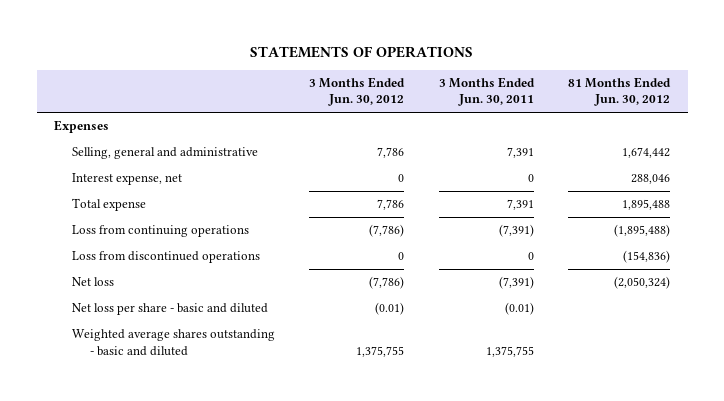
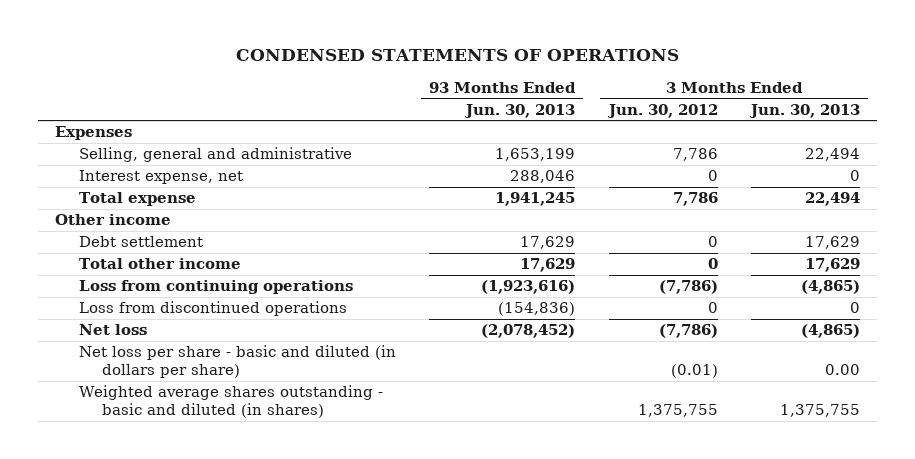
- STATEMENTS OF OPERATIONS
+ CONDENSED STATEMENTS OF OPERATIONS
- | 3 Months Ended Jun. 30, 2012 | 3 Months Ended Jun. 30, 2011 | 81 Months Ended Jun. 30, 2012
+ | 93 Months Ended Jun. 30, 2013 | 3 Months Ended Jun. 30, 2012 | 3 Months Ended Jun. 30, 2013
+ Other income
+ Debt settlement | 17,629 | 0 | 17,629
+ Total other income | 17,629 | 0 | 17,629
- Net loss per share - basic and diluted | (0.01) | (0.01) |
- Weighted average shares outstanding - basic and diluted | 1,375,755 | 1,375,755 |
+ Net loss per share - basic and diluted (in dollars per share) | | (0.01) | 0.00
+ Weighted average shares outstanding - basic and diluted (in shares) | | 1,375,755 | 1,375,755

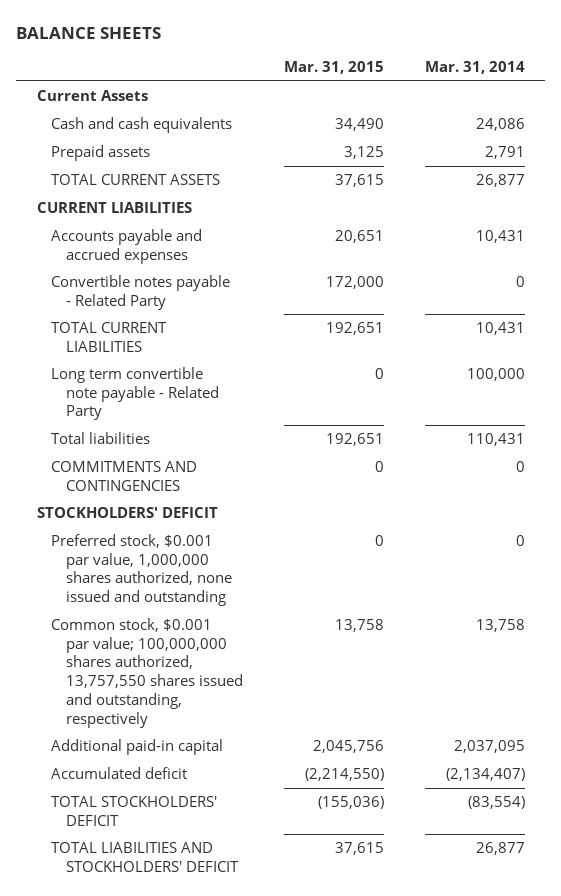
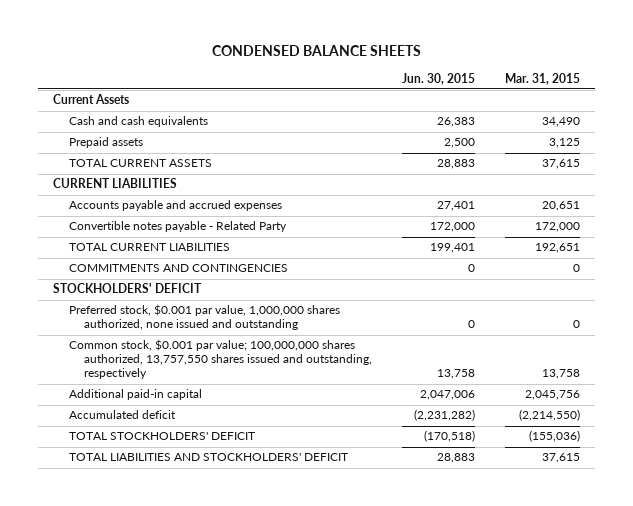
- BALANCE SHEETS
+ CONDENSED BALANCE SHEETS
- | Mar. 31, 2015 | Mar. 31, 2014
+ | Jun. 30, 2015 | Mar. 31, 2015
- Long term convertible note payable - Related Party | 0 | 100,000
- Total liabilities | 192,651 | 110,431

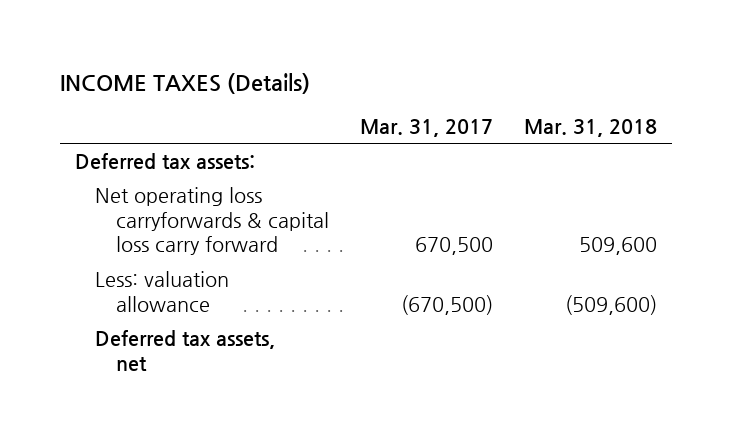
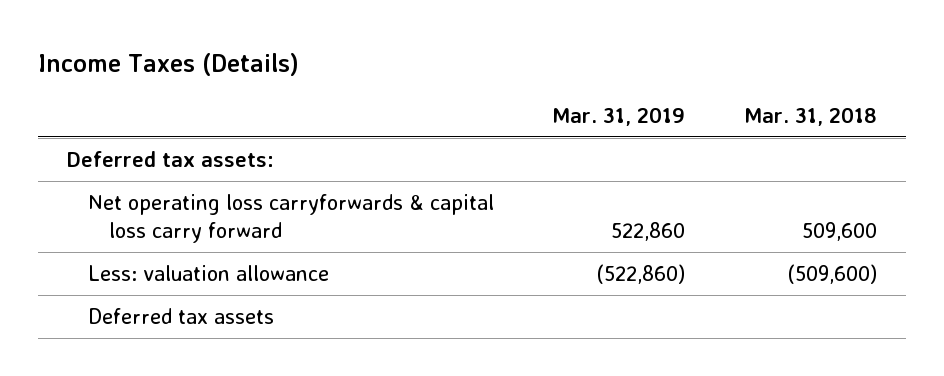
- INCOME TAXES (Details)
+ Income Taxes (Details)
- | Mar. 31, 2017 | Mar. 31, 2018
+ | Mar. 31, 2019 | Mar. 31, 2018
- Deferred tax assets, net
+ Deferred tax assets

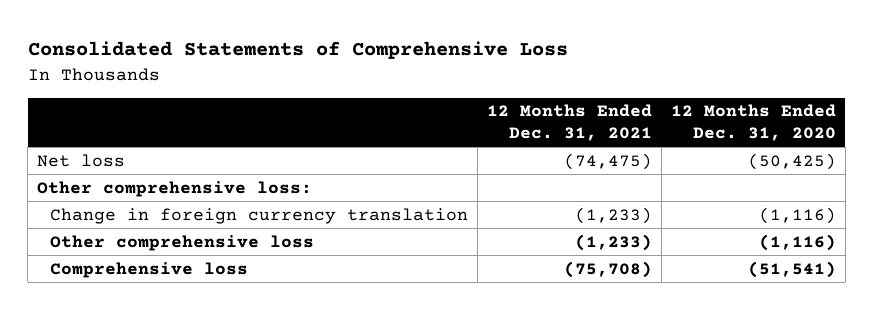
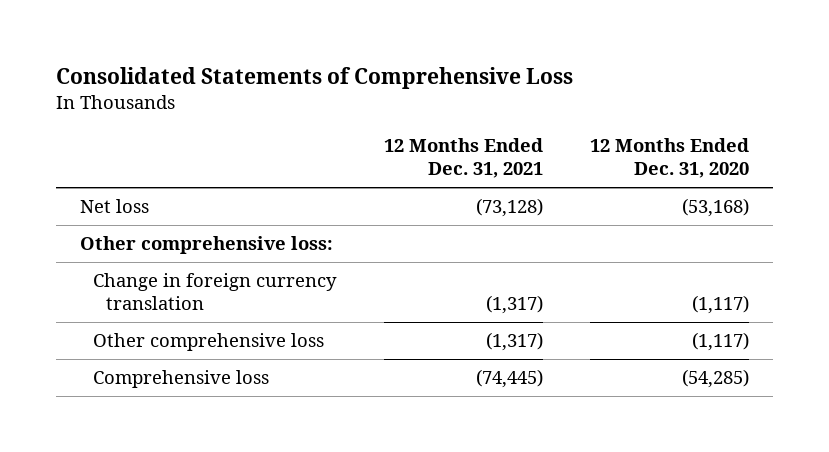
- Net loss | (74,475) | (50,425)
+ Net loss | (73,128) | (53,168)
- Change in foreign currency translation | (1,233) | (1,116)
- Other comprehensive loss | (1,233) | (1,116)
- Comprehensive loss | (75,708) | (51,541)
+ Change in foreign currency translation | (1,317) | (1,117)
+ Other comprehensive loss | (1,317) | (1,117)
+ Comprehensive loss | (74,445) | (54,285)

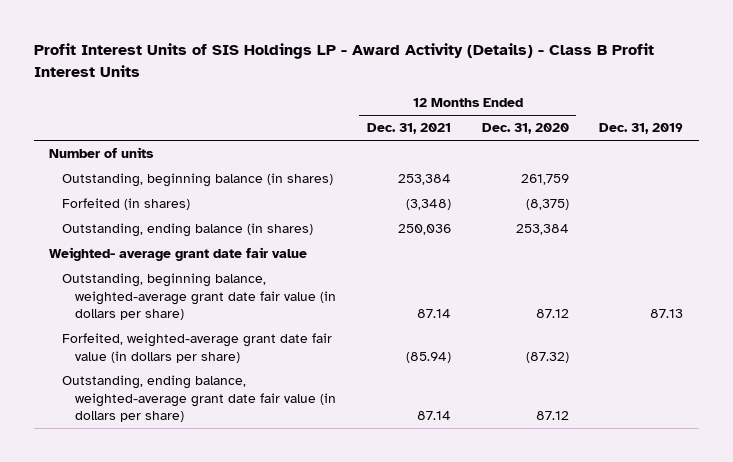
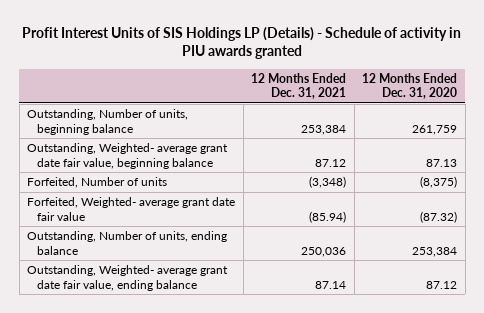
- Profit Interest Units of SIS Holdings LP - Award Activity (Details) - Class B Profit Interest Units
+ Profit Interest Units of SIS Holdings LP (Details) - Schedule of activity in PIU awards granted
- | 12 Months Ended Dec. 31, 2021 | 12 Months Ended Dec. 31, 2020 | Dec. 31, 2019
+ | 12 Months Ended Dec. 31, 2021 | 12 Months Ended Dec. 31, 2020
- Number of units
- Outstanding, beginning balance (in shares) | 253,384 | 261,759 |
- Forfeited (in shares) | (3,348) | (8,375) |
- Outstanding, ending balance (in shares) | 250,036 | 253,384 |
- Weighted- average grant date fair value
- Outstanding, beginning balance, weighted-average grant date fair value (in dollars per share) | 87.14 | 87.12 | 87.13
- Forfeited, weighted-average grant date fair value (in dollars per share) | (85.94) | (87.32) |
- Outstanding, ending balance, weighted-average grant date fair value (in dollars per share) | 87.14 | 87.12 |
+ Outstanding, Number of units, beginning balance | 253,384 | 261,759
+ Outstanding, Weighted- average grant date fair value, beginning balance | 87.12 | 87.13
+ Forfeited, Number of units | (3,348) | (8,375)
+ Forfeited, Weighted- average grant date fair value | (85.94) | (87.32)
+ Outstanding, Number of units, ending balance | 250,036 | 253,384
+ Outstanding, Weighted- average grant date fair value, ending balance | 87.14 | 87.12

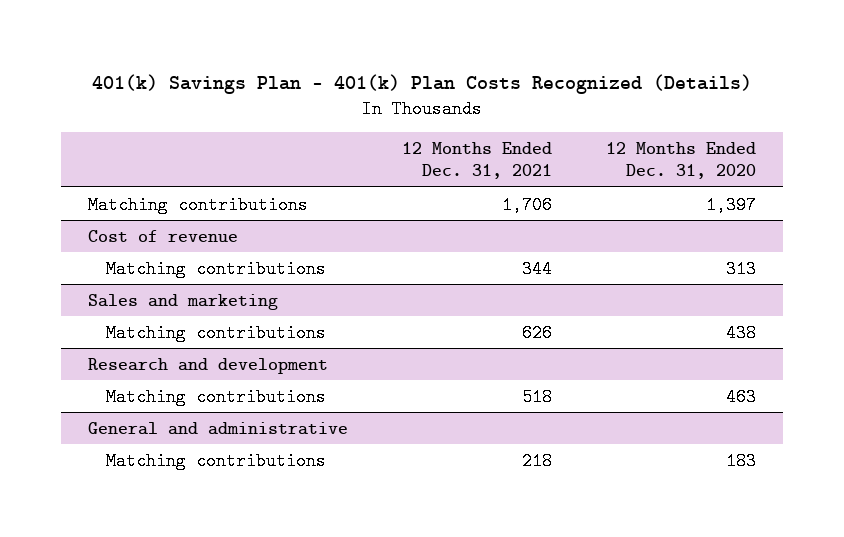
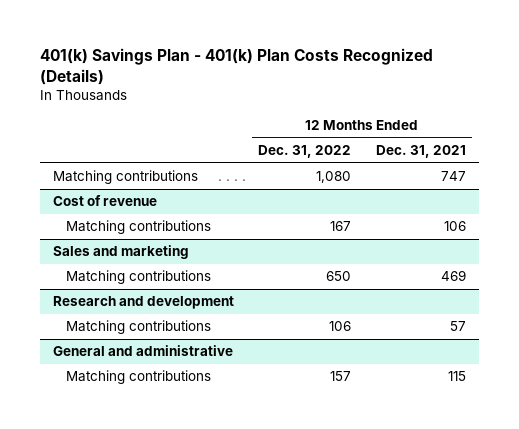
- | 12 Months Ended Dec. 31, 2021 | 12 Months Ended Dec. 31, 2020
+ | 12 Months Ended Dec. 31, 2022 | 12 Months Ended Dec. 31, 2021
- Matching contributions | 1,706 | 1,397
+ Matching contributions | 1,080 | 747
@ Cost of revenue
- Matching contributions | 344 | 313
+ Matching contributions | 167 | 106
@ Sales and marketing
- Matching contributions | 626 | 438
+ Matching contributions | 650 | 469
@ Research and development
- Matching contributions | 518 | 463
+ Matching contributions | 106 | 57
@ General and administrative
- Matching contributions | 218 | 183
+ Matching contributions | 157 | 115

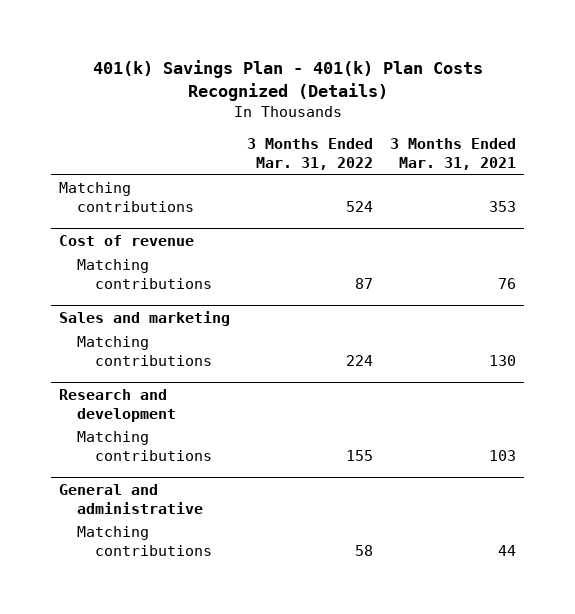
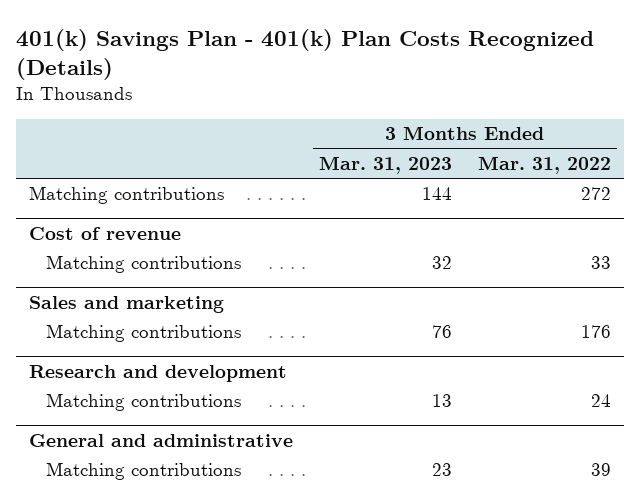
- | 3 Months Ended Mar. 31, 2022 | 3 Months Ended Mar. 31, 2021
+ | 3 Months Ended Mar. 31, 2023 | 3 Months Ended Mar. 31, 2022
- Matching contributions | 524 | 353
+ Matching contributions | 144 | 272
@ Cost of revenue
- Matching contributions | 87 | 76
+ Matching contributions | 32 | 33
@ Sales and marketing
- Matching contributions | 224 | 130
+ Matching contributions | 76 | 176
@ Research and development
- Matching contributions | 155 | 103
+ Matching contributions | 13 | 24
@ General and administrative
- Matching contributions | 58 | 44
+ Matching contributions | 23 | 39

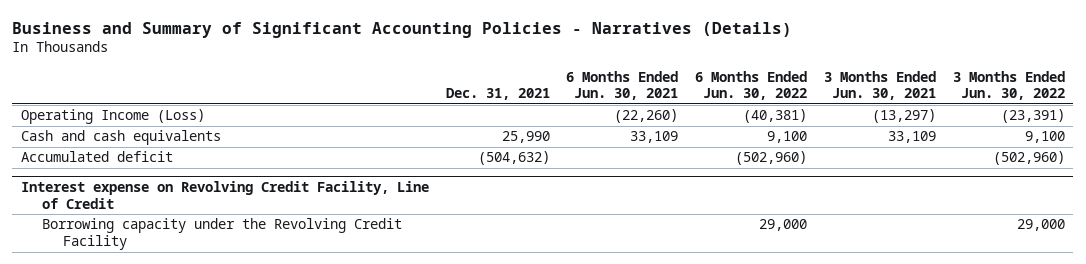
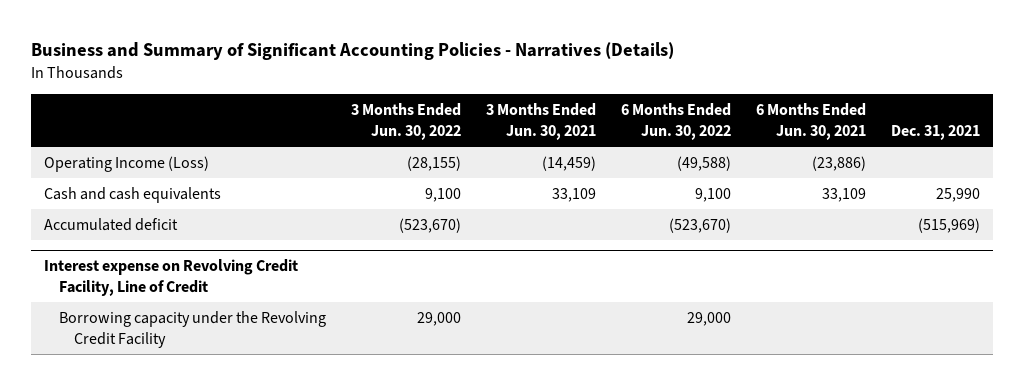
- | Dec. 31, 2021 | 6 Months Ended Jun. 30, 2021 | 6 Months Ended Jun. 30, 2022 | 3 Months Ended Jun. 30, 2021 | 3 Months Ended Jun. 30, 2022
+ | 3 Months Ended Jun. 30, 2022 | 3 Months Ended Jun. 30, 2021 | 6 Months Ended Jun. 30, 2022 | 6 Months Ended Jun. 30, 2021 | Dec. 31, 2021
- Operating Income (Loss) | | (22,260) | (40,381) | (13,297) | (23,391)
+ Operating Income (Loss) | (28,155) | (14,459) | (49,588) | (23,886) |
- Accumulated deficit | (504,632) | | (502,960) | | (502,960)
+ Accumulated deficit | (523,670) | | (523,670) | | (515,969)

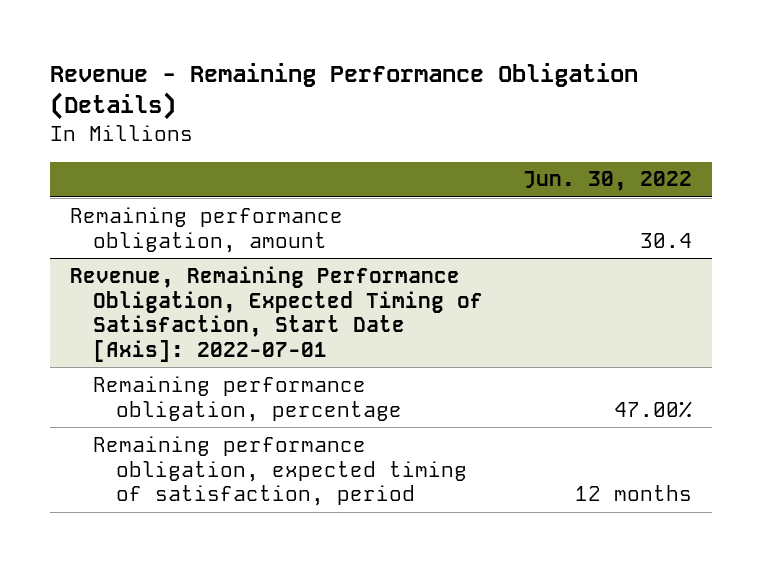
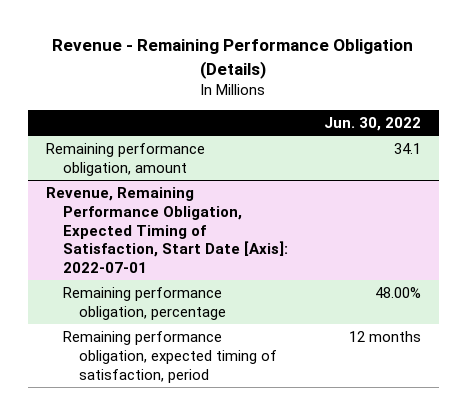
- Remaining performance obligation, amount | 30.4
+ Remaining performance obligation, amount | 34.1
@ Revenue, Remaining Performance Obligation, Expected Timing of Satisfaction, Start Date [Axis]: 2022-07-01
- Remaining performance obligation, percentage | 47.00%
+ Remaining performance obligation, percentage | 48.00%

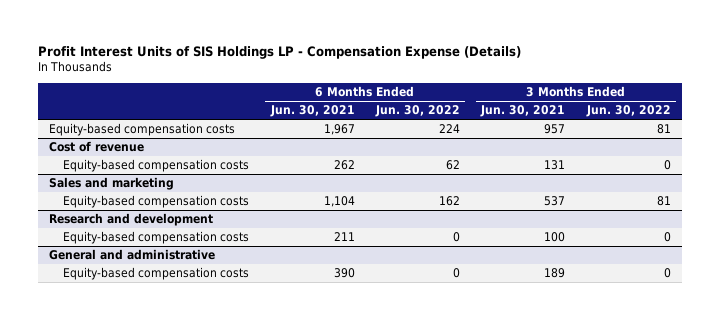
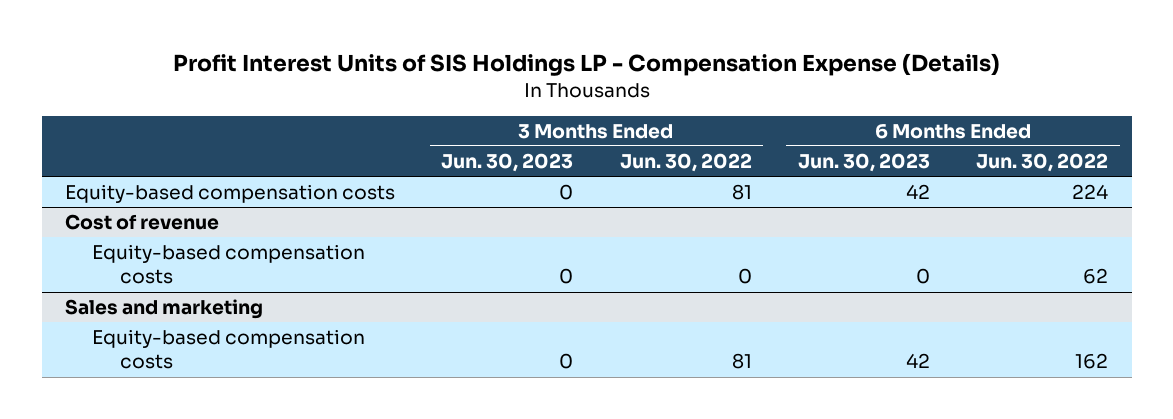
- | 6 Months Ended Jun. 30, 2021 | 6 Months Ended Jun. 30, 2022 | 3 Months Ended Jun. 30, 2021 | 3 Months Ended Jun. 30, 2022
+ | 3 Months Ended Jun. 30, 2023 | 3 Months Ended Jun. 30, 2022 | 6 Months Ended Jun. 30, 2023 | 6 Months Ended Jun. 30, 2022
- Research and development
- Equity-based compensation costs | 211 | 0 | 100 | 0
- General and administrative
- Equity-based compensation costs | 390 | 0 | 189 | 0

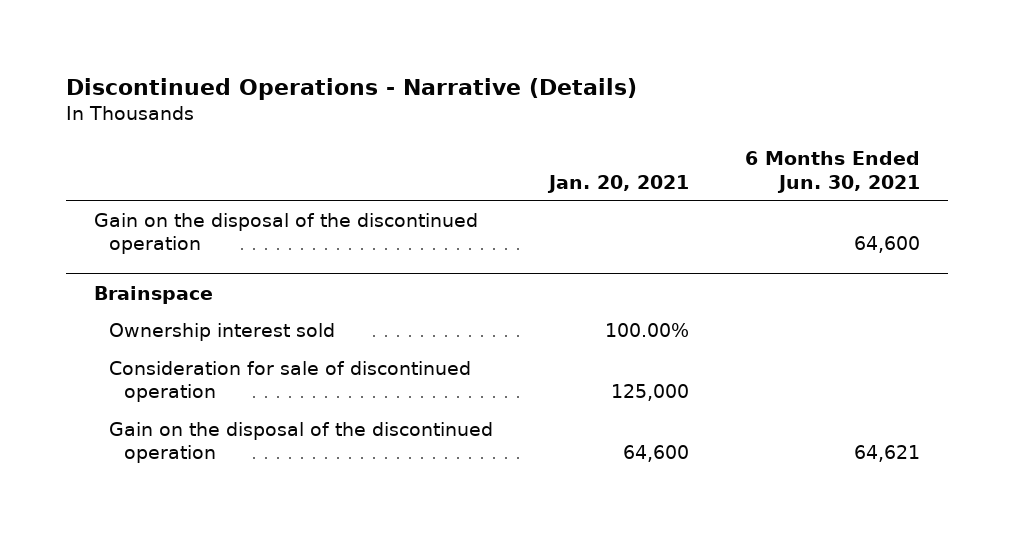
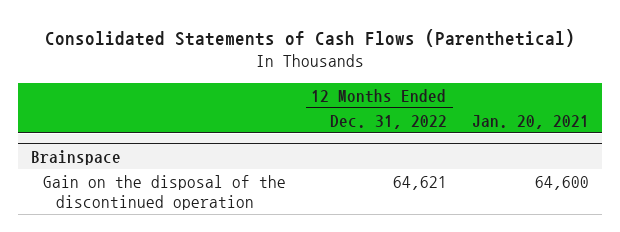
- Discontinued Operations - Narrative (Details)
+ Consolidated Statements of Cash Flows (Parenthetical)
- | Jan. 20, 2021 | 6 Months Ended Jun. 30, 2021
+ | 12 Months Ended Dec. 31, 2022 | Jan. 20, 2021
- Gain on the disposal of the discontinued operation | | 64,600
@ Brainspace
- Ownership interest sold | 100.00% |
- Consideration for sale of discontinued operation | 125,000 |

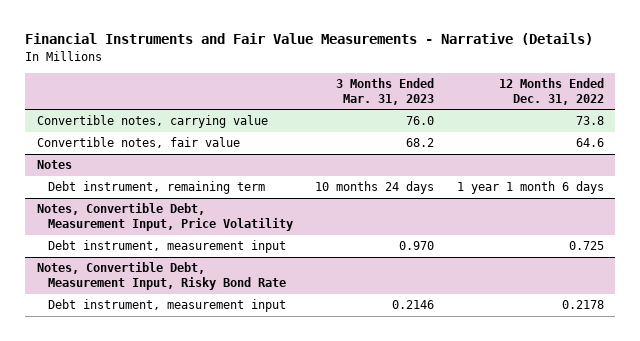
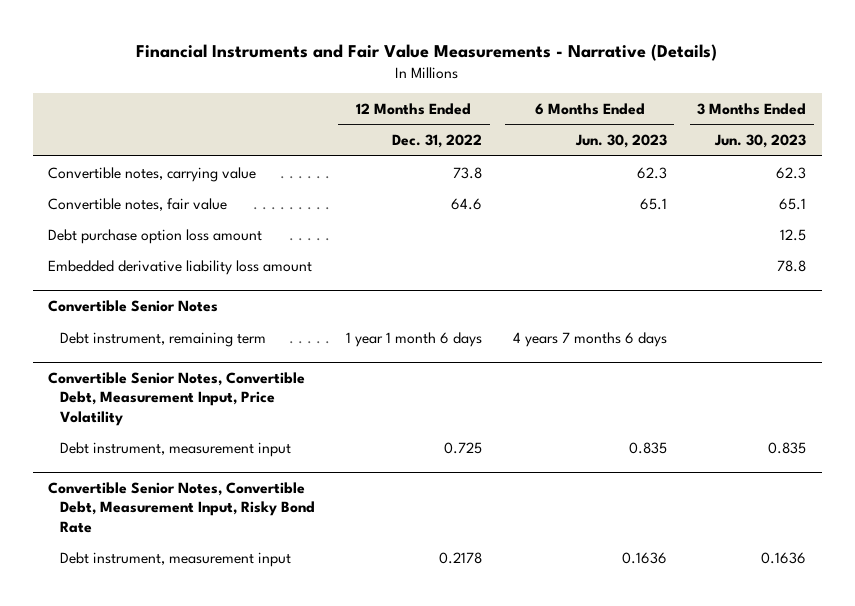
- | 3 Months Ended Mar. 31, 2023 | 12 Months Ended Dec. 31, 2022
+ | 12 Months Ended Dec. 31, 2022 | 6 Months Ended Jun. 30, 2023 | 3 Months Ended Jun. 30, 2023
- Notes
+ Debt purchase option loss amount | | | 12.5
+ Embedded derivative liability loss amount | | | 78.8
+ Convertible Senior Notes
- Notes, Convertible Debt, Measurement Input, Price Volatility
+ Convertible Senior Notes, Convertible Debt, Measurement Input, Price Volatility
- Notes, Convertible Debt, Measurement Input, Risky Bond Rate
+ Convertible Senior Notes, Convertible Debt, Measurement Input, Risky Bond Rate

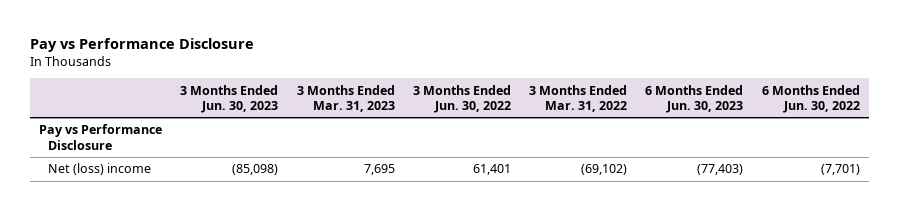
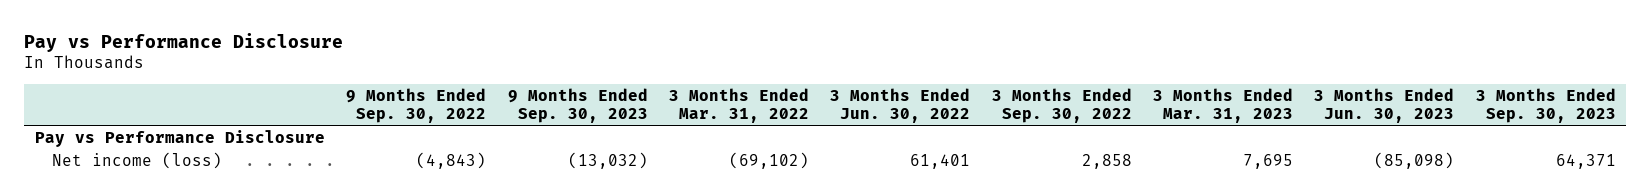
- | 3 Months Ended Jun. 30, 2023 | 3 Months Ended Mar. 31, 2023 | 3 Months Ended Jun. 30, 2022 | 3 Months Ended Mar. 31, 2022 | 6 Months Ended Jun. 30, 2023 | 6 Months Ended Jun. 30, 2022
+ | 9 Months Ended Sep. 30, 2022 | 9 Months Ended Sep. 30, 2023 | 3 Months Ended Mar. 31, 2022 | 3 Months Ended Jun. 30, 2022 | 3 Months Ended Sep. 30, 2022 | 3 Months Ended Mar. 31, 2023 | 3 Months Ended Jun. 30, 2023 | 3 Months Ended Sep. 30, 2023
- Net (loss) income | (85,098) | 7,695 | 61,401 | (69,102) | (77,403) | (7,701)
+ Net income (loss) | (4,843) | (13,032) | (69,102) | 61,401 | 2,858 | 7,695 | (85,098) | 64,371

